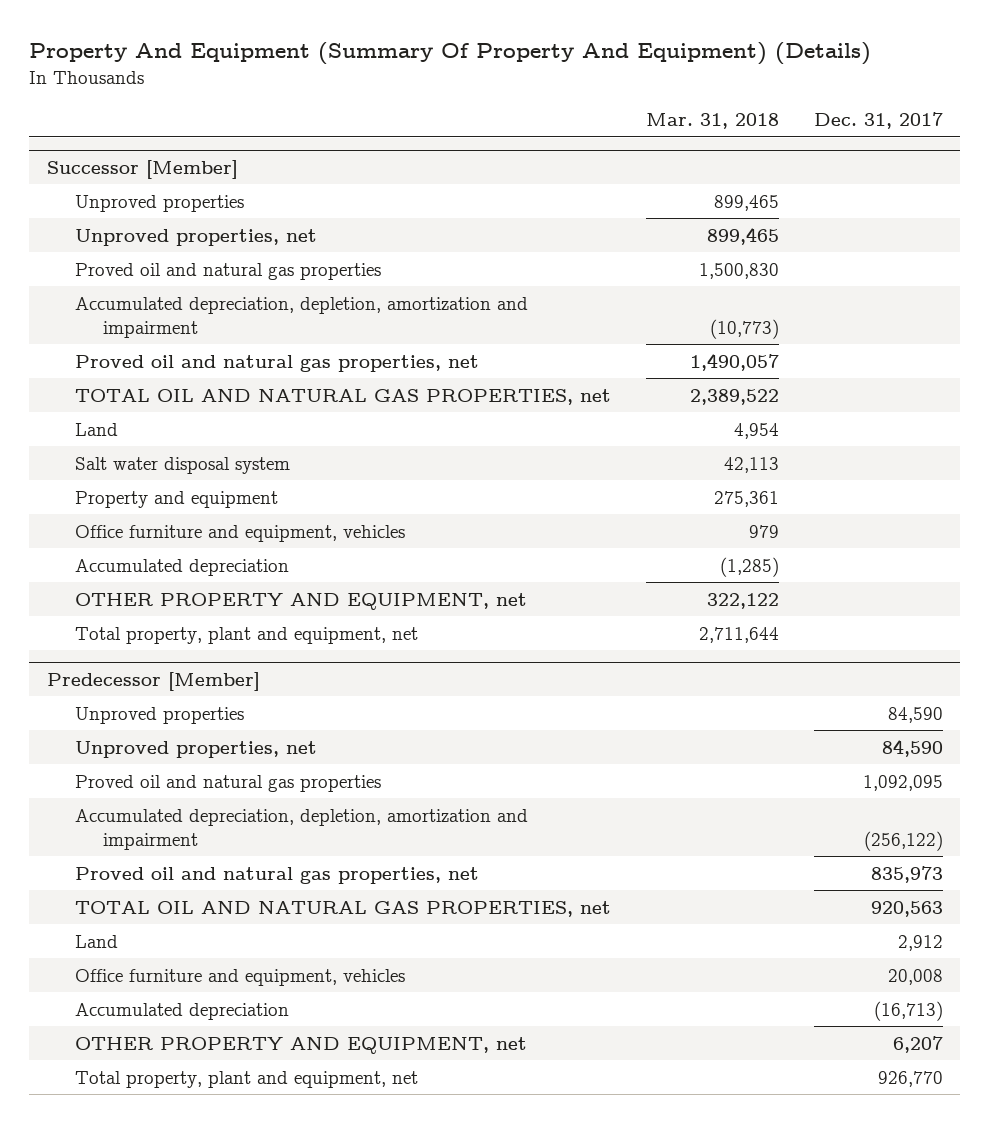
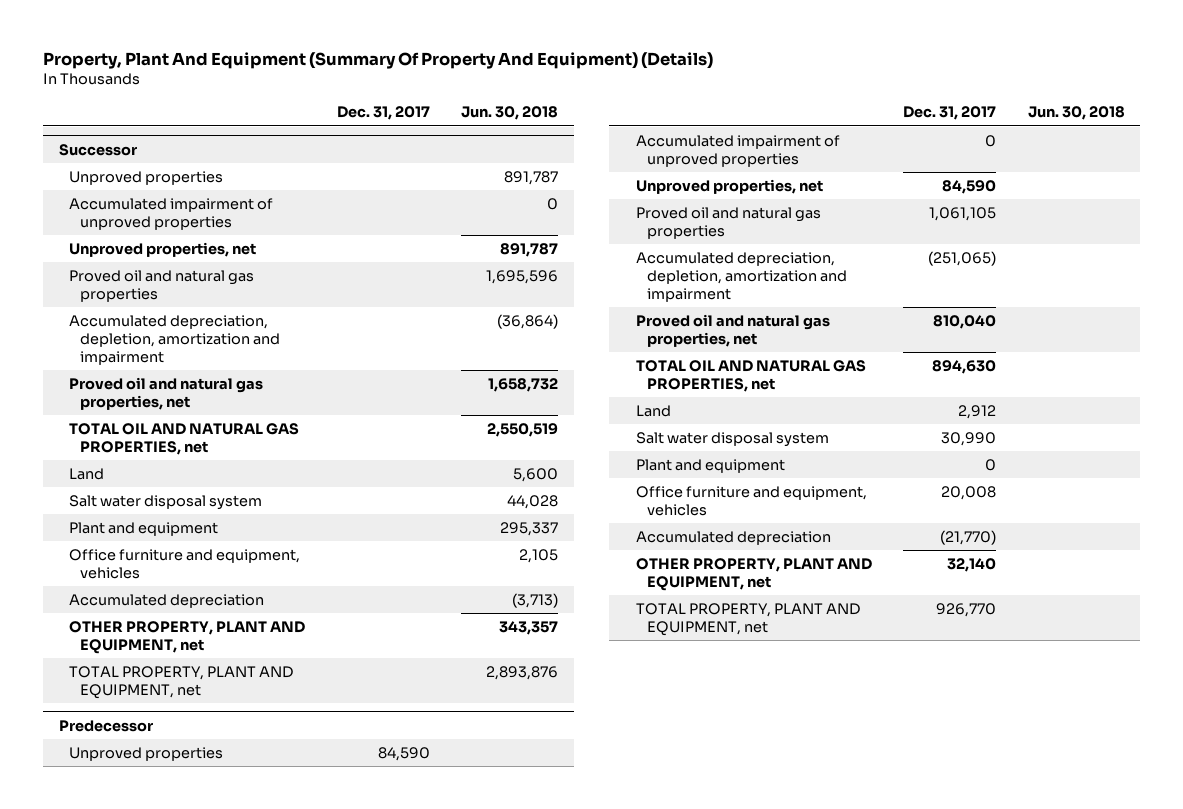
- Property And Equipment (Summary Of Property And Equipment) (Details)
+ Property, Plant And Equipment (Summary Of Property And Equipment) (Details)
- | Mar. 31, 2018 | Dec. 31, 2017
+ | Dec. 31, 2017 | Jun. 30, 2018
- Successor [Member]
+ Successor
+ Accumulated impairment of unproved properties | | 0
- Property and equipment | 275,361 |
+ Plant and equipment | | 295,337
- OTHER PROPERTY AND EQUIPMENT, net | 322,122 |
- Total property, plant and equipment, net | 2,711,644 |
- Predecessor [Member]
+ OTHER PROPERTY, PLANT AND EQUIPMENT, net | | 343,357
+ TOTAL PROPERTY, PLANT AND EQUIPMENT, net | | 2,893,876
+ Predecessor
+ Accumulated impairment of unproved properties | 0 |
- Proved oil and natural gas properties | | 1,092,095
- Accumulated depreciation, depletion, amortization and impairment | | (256,122)
- Proved oil and natural gas properties, net | | 835,973
- TOTAL OIL AND NATURAL GAS PROPERTIES, net | | 920,563
+ Proved oil and natural gas properties | 1,061,105 |
+ Accumulated depreciation, depletion, amortization and impairment | (251,065) |
+ Proved oil and natural gas properties, net | 810,040 |
+ TOTAL OIL AND NATURAL GAS PROPERTIES, net | 894,630 |
+ Salt water disposal system | 30,990 |
+ Plant and equipment | 0 |
- Accumulated depreciation | | (16,713)
- OTHER PROPERTY AND EQUIPMENT, net | | 6,207
- Total property, plant and equipment, net | | 926,770
+ Accumulated depreciation | (21,770) |
+ OTHER PROPERTY, PLANT AND EQUIPMENT, net | 32,140 |
+ TOTAL PROPERTY, PLANT AND EQUIPMENT, net | 926,770 |

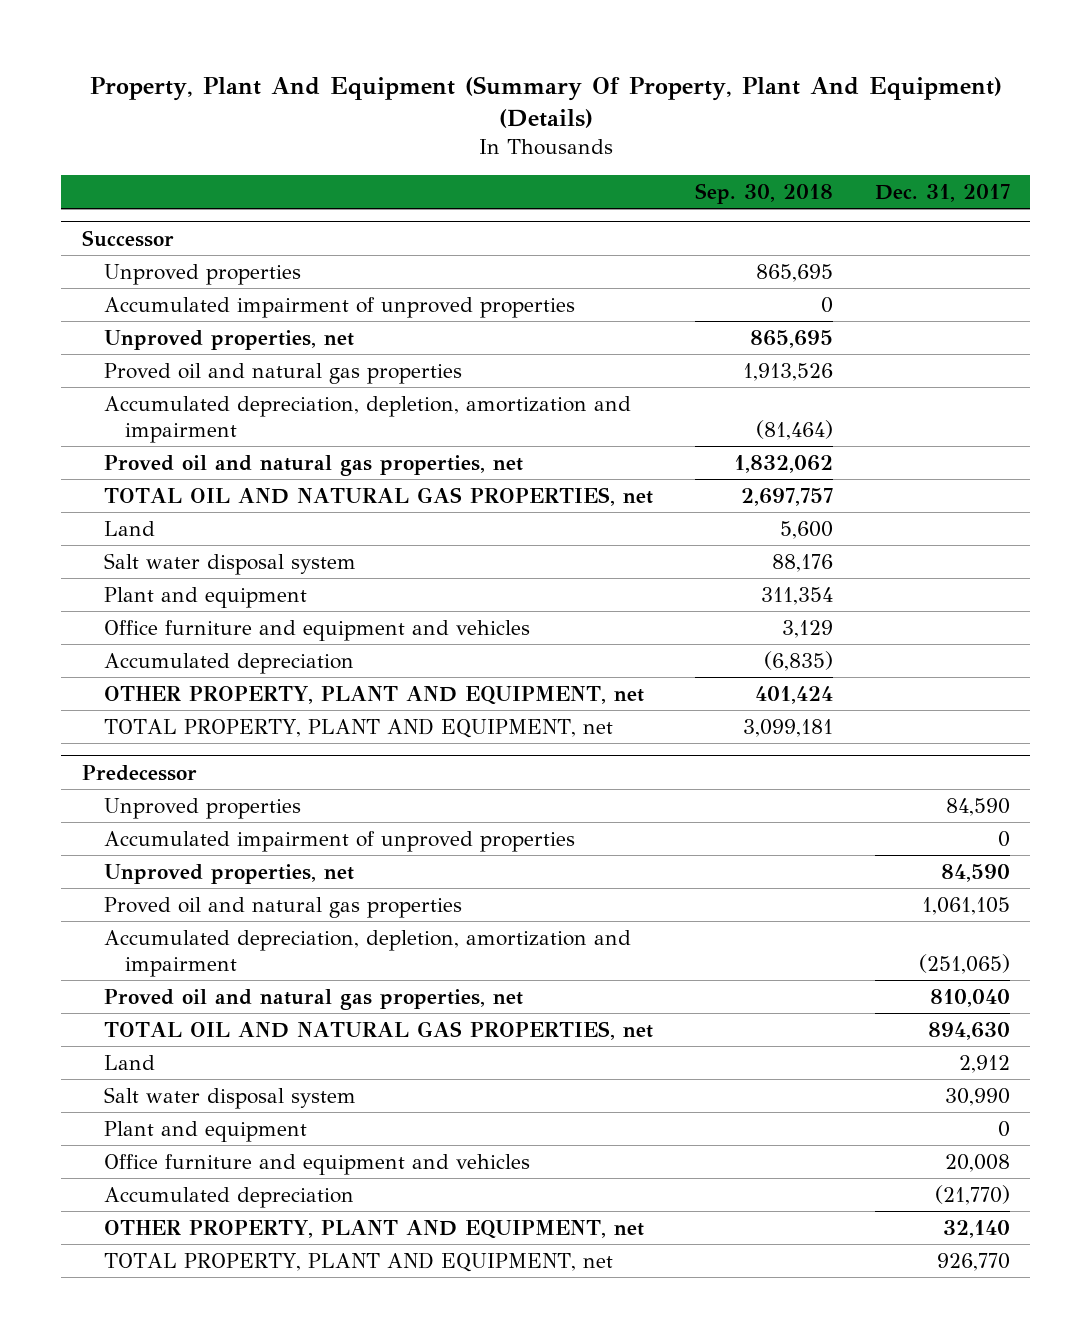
- Property, Plant And Equipment (Summary Of Property And Equipment) (Details)
+ Property, Plant And Equipment (Summary Of Property, Plant And Equipment) (Details)
- | Dec. 31, 2017 | Jun. 30, 2018
+ | Sep. 30, 2018 | Dec. 31, 2017
@ Successor
- Office furniture and equipment, vehicles | | 2,105
+ Office furniture and equipment and vehicles | 3,129 |
@ Predecessor
- Office furniture and equipment, vehicles | 20,008 |
+ Office furniture and equipment and vehicles | | 20,008

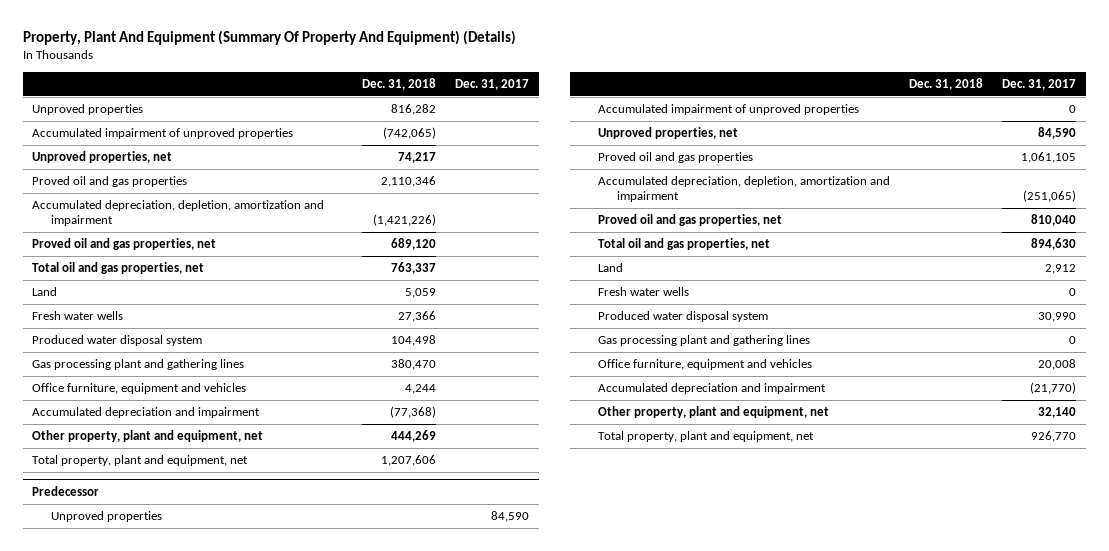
- Property, Plant And Equipment (Summary Of Property, Plant And Equipment) (Details)
+ Property, Plant And Equipment (Summary Of Property And Equipment) (Details)
- | Sep. 30, 2018 | Dec. 31, 2017
+ | Dec. 31, 2018 | Dec. 31, 2017
- Successor
- Unproved properties | 865,695 |
- Accumulated impairment of unproved properties | 0 |
- Unproved properties, net | 865,695 |
- Proved oil and natural gas properties | 1,913,526 |
- Accumulated depreciation, depletion, amortization and impairment | (81,464) |
- Proved oil and natural gas properties, net | 1,832,062 |
- TOTAL OIL AND NATURAL GAS PROPERTIES, net | 2,697,757 |
- Land | 5,600 |
- Salt water disposal system | 88,176 |
- Plant and equipment | 311,354 |
- Office furniture and equipment and vehicles | 3,129 |
- Accumulated depreciation | (6,835) |
- OTHER PROPERTY, PLANT AND EQUIPMENT, net | 401,424 |
- TOTAL PROPERTY, PLANT AND EQUIPMENT, net | 3,099,181 |
+ Unproved properties | 816,282 |
+ Accumulated impairment of unproved properties | (742,065) |
+ Unproved properties, net | 74,217 |
+ Proved oil and gas properties | 2,110,346 |
+ Accumulated depreciation, depletion, amortization and impairment | (1,421,226) |
+ Proved oil and gas properties, net | 689,120 |
+ Total oil and gas properties, net | 763,337 |
+ Land | 5,059 |
+ Fresh water wells | 27,366 |
+ Produced water disposal system | 104,498 |
+ Gas processing plant and gathering lines | 380,470 |
+ Office furniture, equipment and vehicles | 4,244 |
+ Accumulated depreciation and impairment | (77,368) |
+ Other property, plant and equipment, net | 444,269 |
+ Total property, plant and equipment, net | 1,207,606 |
@ Predecessor
- Proved oil and natural gas properties | | 1,061,105
+ Proved oil and gas properties | | 1,061,105
- Proved oil and natural gas properties, net | | 810,040
- TOTAL OIL AND NATURAL GAS PROPERTIES, net | | 894,630
+ Proved oil and gas properties, net | | 810,040
+ Total oil and gas properties, net | | 894,630
- Salt water disposal system | | 30,990
- Plant and equipment | | 0
- Office furniture and equipment and vehicles | | 20,008
- Accumulated depreciation | | (21,770)
- OTHER PROPERTY, PLANT AND EQUIPMENT, net | | 32,140
- TOTAL PROPERTY, PLANT AND EQUIPMENT, net | | 926,770
+ Fresh water wells | | 0
+ Produced water disposal system | | 30,990
+ Gas processing plant and gathering lines | | 0
+ Office furniture, equipment and vehicles | | 20,008
+ Accumulated depreciation and impairment | | (21,770)
+ Other property, plant and equipment, net | | 32,140
+ Total property, plant and equipment, net | | 926,770

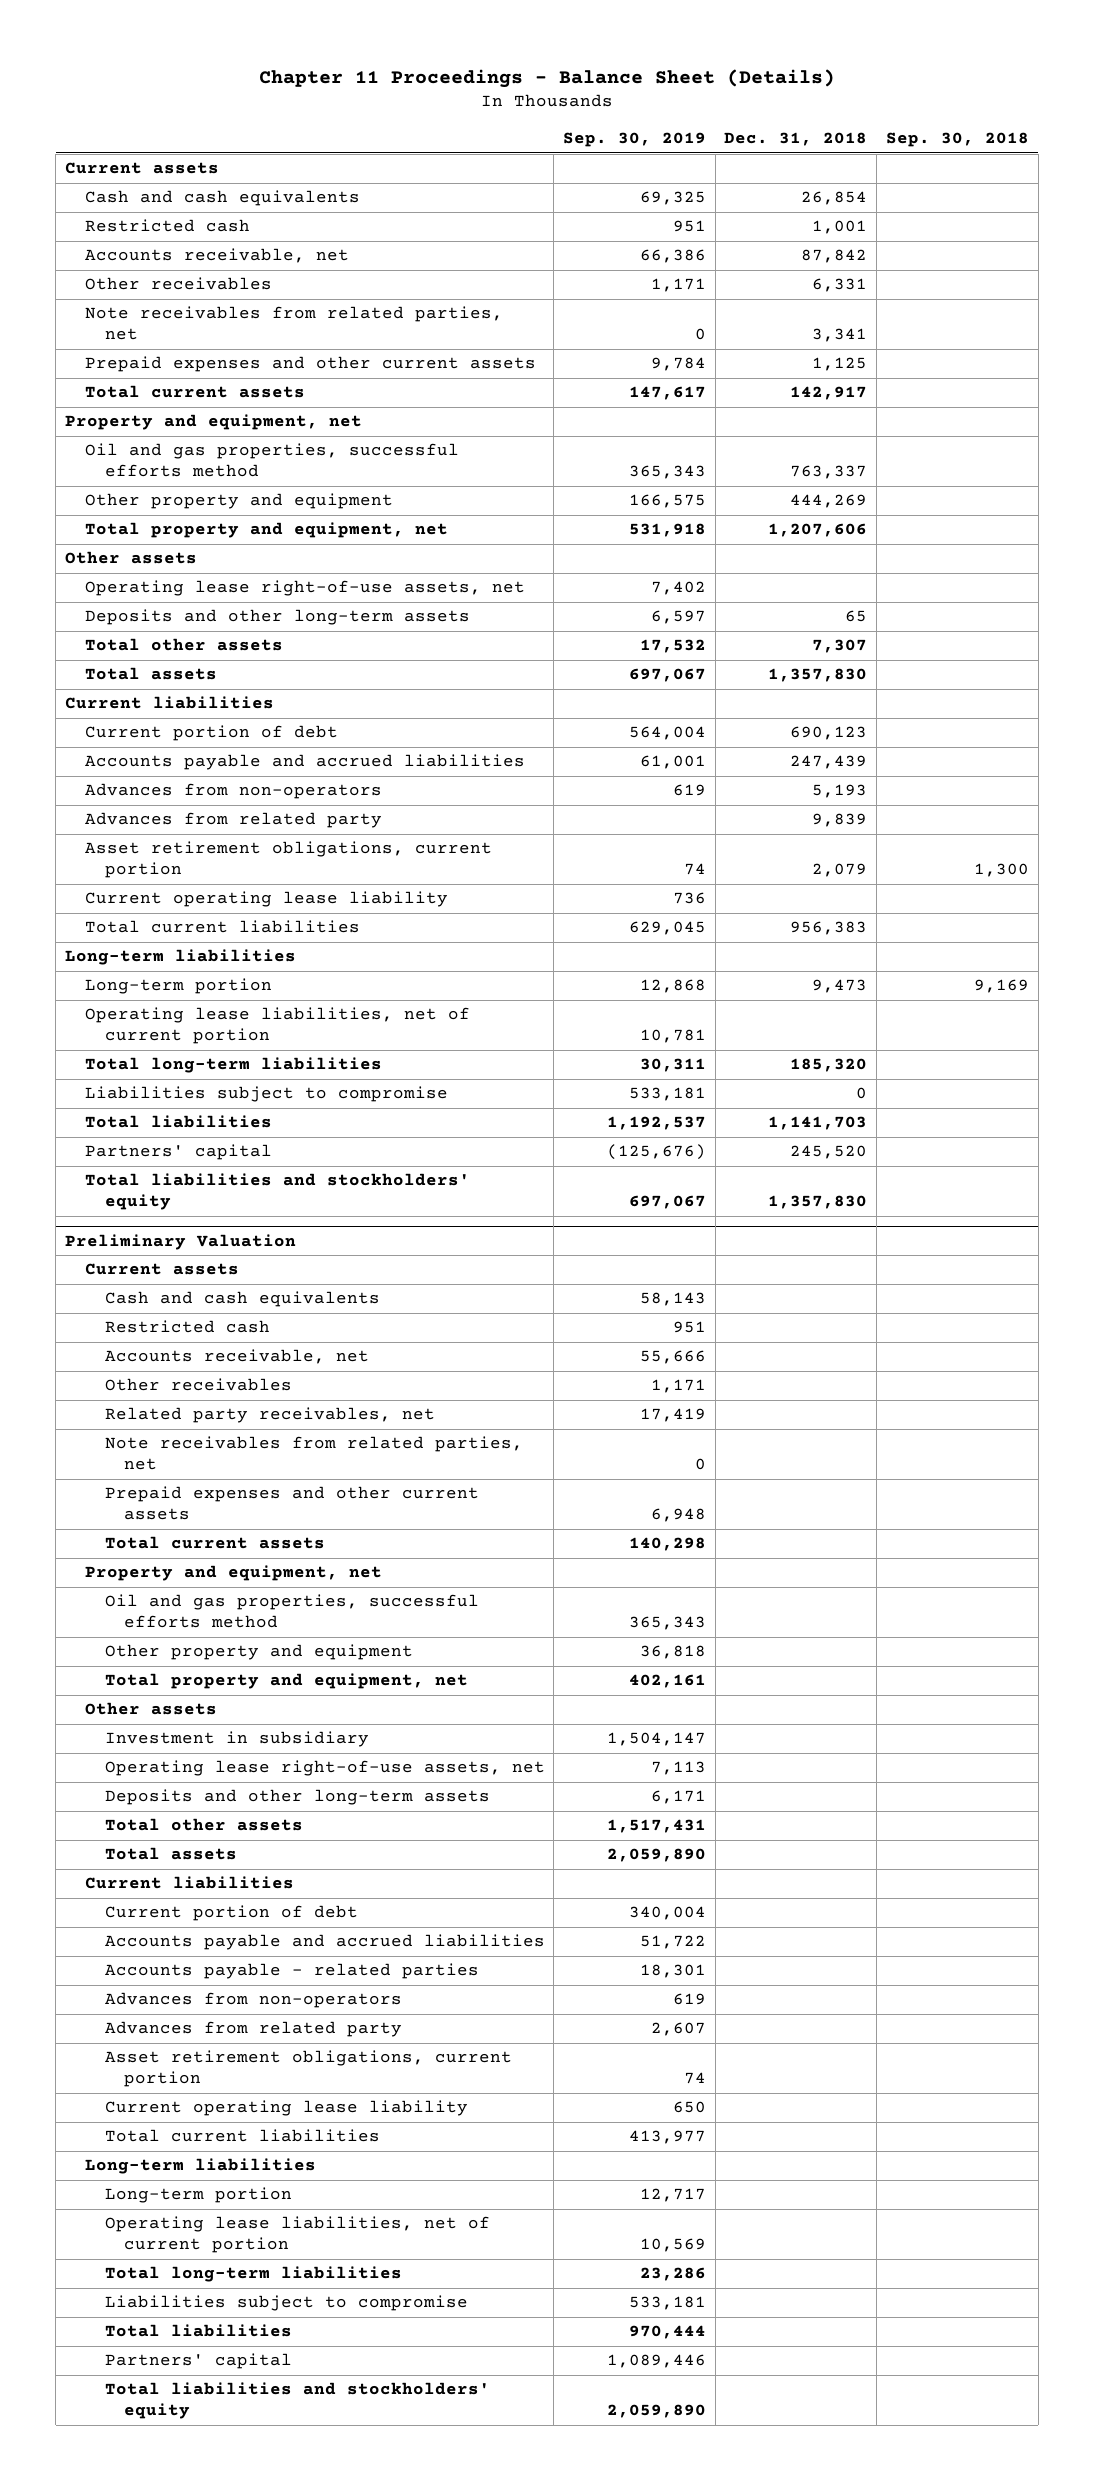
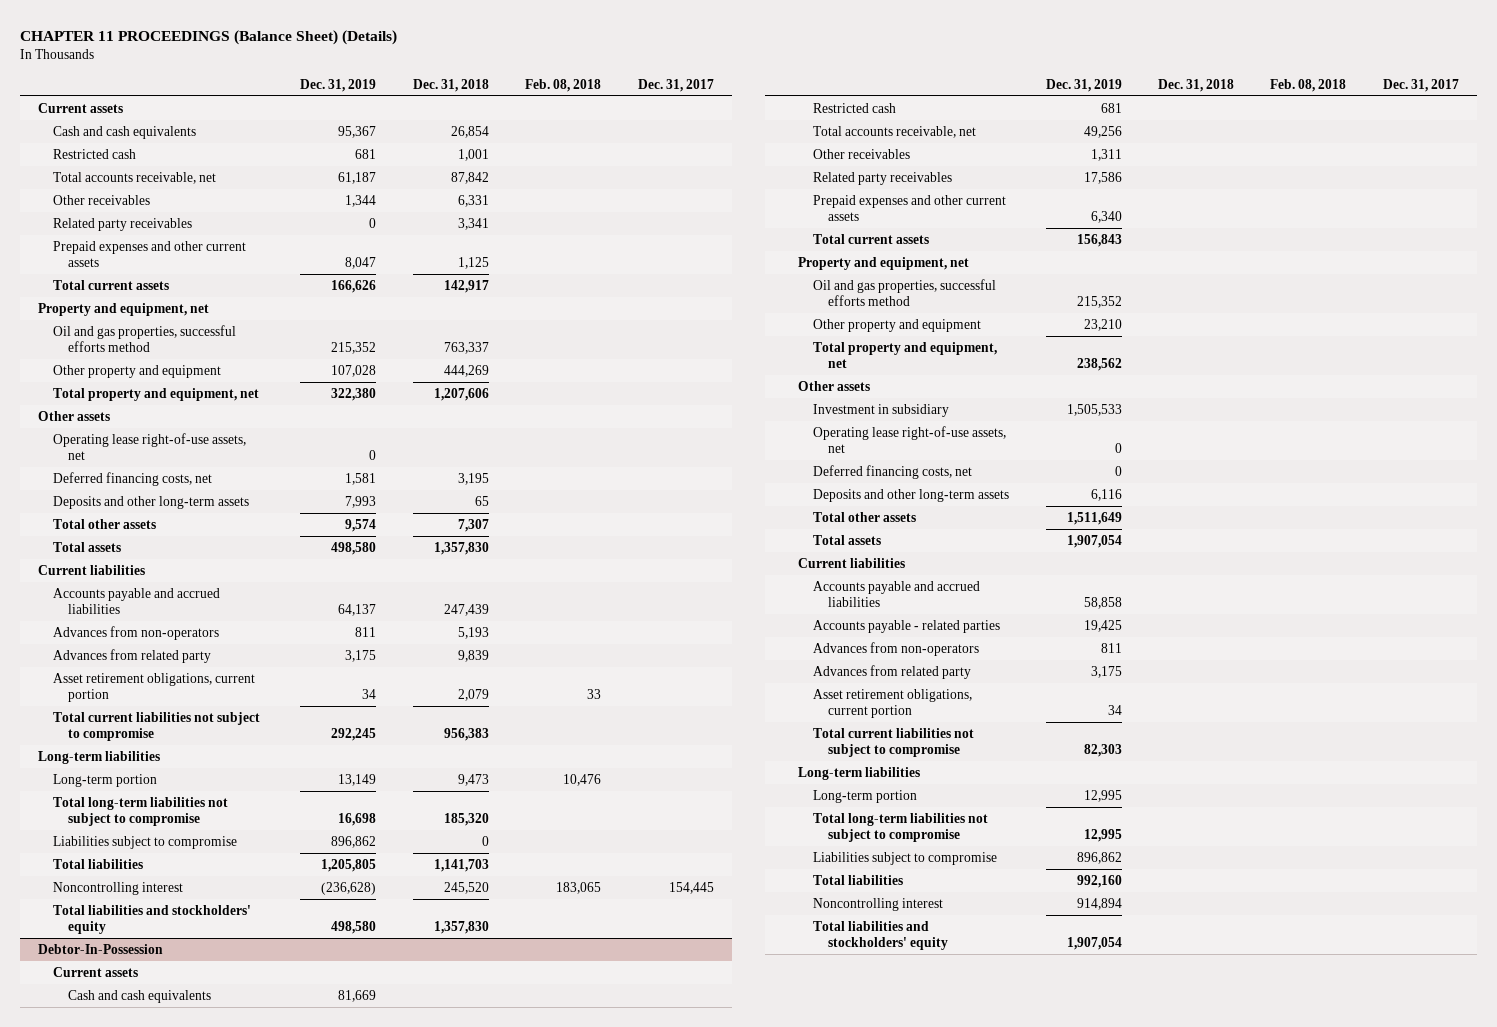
- Chapter 11 Proceedings - Balance Sheet (Details)
+ CHAPTER 11 PROCEEDINGS (Balance Sheet) (Details)
- | Sep. 30, 2019 | Dec. 31, 2018 | Sep. 30, 2018
+ | Dec. 31, 2019 | Dec. 31, 2018 | Feb. 08, 2018 | Dec. 31, 2017
- Accounts receivable, net | 66,386 | 87,842 |
+ Total accounts receivable, net | 61,187 | 87,842 | |
- Note receivables from related parties, net | 0 | 3,341 |
+ Related party receivables | 0 | 3,341 | |
+ Deferred financing costs, net | 1,581 | 3,195 | |
- Current portion of debt | 564,004 | 690,123 |
- Current operating lease liability | 736 | |
- Total current liabilities | 629,045 | 956,383 |
+ Total current liabilities not subject to compromise | 292,245 | 956,383 | |
- Operating lease liabilities, net of current portion | 10,781 | |
- Total long-term liabilities | 30,311 | 185,320 |
+ Total long-term liabilities not subject to compromise | 16,698 | 185,320 | |
- Partners' capital | (125,676) | 245,520 |
+ Noncontrolling interest | (236,628) | 245,520 | 183,065 | 154,445
- Preliminary Valuation
- Current assets
- Cash and cash equivalents | 58,143 | |
- Restricted cash | 951 | |
- Accounts receivable, net | 55,666 | |
- Other receivables | 1,171 | |
- Related party receivables, net | 17,419 | |
- Note receivables from related parties, net | 0 | |
- Prepaid expenses and other current assets | 6,948 | |
- Total current assets | 140,298 | |
- Property and equipment, net
- Oil and gas properties, successful efforts method | 365,343 | |
- Other property and equipment | 36,818 | |
- Total property and equipment, net | 402,161 | |
- Other assets
- Investment in subsidiary | 1,504,147 | |
- Operating lease right-of-use assets, net | 7,113 | |
- Deposits and other long-term assets | 6,171 | |
- Total other assets | 1,517,431 | |
- Total assets | 2,059,890 | |
- Current liabilities
- Current portion of debt | 340,004 | |
- Accounts payable and accrued liabilities | 51,722 | |
- Accounts payable - related parties | 18,301 | |
- Advances from non-operators | 619 | |
- Advances from related party | 2,607 | |
- Asset retirement obligations, current portion | 74 | |
- Current operating lease liability | 650 | |
- Total current liabilities | 413,977 | |
- Long-term liabilities
- Long-term portion | 12,717 | |
- Operating lease liabilities, net of current portion | 10,569 | |
- Total long-term liabilities | 23,286 | |
- Liabilities subject to compromise | 533,181 | |
- Total liabilities | 970,444 | |
- Partners' capital | 1,089,446 | |
- Total liabilities and stockholders' equity | 2,059,890 | |
+ Debtor-In-Possession
+ Current assets
+ Cash and cash equivalents | 81,669 | | |
+ Restricted cash | 681 | | |
+ Total accounts receivable, net | 49,256 | | |
+ Other receivables | 1,311 | | |
+ Related party receivables | 17,586 | | |
+ Prepaid expenses and other current assets | 6,340 | | |
+ Total current assets | 156,843 | | |
+ Property and equipment, net
+ Oil and gas properties, successful efforts method | 215,352 | | |
+ Other property and equipment | 23,210 | | |
+ Total property and equipment, net | 238,562 | | |
+ Other assets
+ Investment in subsidiary | 1,505,533 | | |
+ Operating lease right-of-use assets, net | 0 | | |
+ Deferred financing costs, net | 0 | | |
+ Deposits and other long-term assets | 6,116 | | |
+ Total other assets | 1,511,649 | | |
+ Total assets | 1,907,054 | | |
+ Current liabilities
+ Accounts payable and accrued liabilities | 58,858 | | |
+ Accounts payable - related parties | 19,425 | | |
+ Advances from non-operators | 811 | | |
+ Advances from related party | 3,175 | | |
+ Asset retirement obligations, current portion | 34 | | |
+ Total current liabilities not subject to compromise | 82,303 | | |
+ Long-term liabilities
+ Long-term portion | 12,995 | | |
+ Total long-term liabilities not subject to compromise | 12,995 | | |
+ Liabilities subject to compromise | 896,862 | | |
+ Total liabilities | 992,160 | | |
+ Noncontrolling interest | 914,894 | | |
+ Total liabilities and stockholders' equity | 1,907,054 | | |

